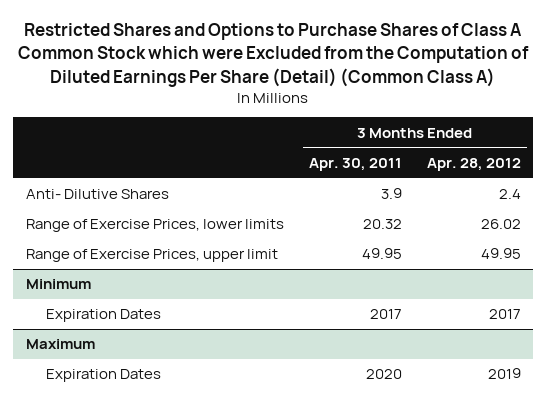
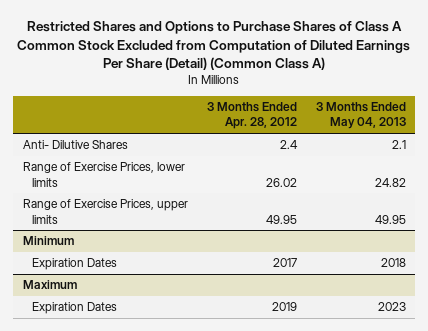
- Restricted Shares and Options to Purchase Shares of Class A Common Stock which were Excluded from the Computation of Diluted Earnings Per Share (Detail) (Common Class A)
+ Restricted Shares and Options to Purchase Shares of Class A Common Stock Excluded from Computation of Diluted Earnings Per Share (Detail) (Common Class A)
- | 3 Months Ended Apr. 30, 2011 | 3 Months Ended Apr. 28, 2012
+ | 3 Months Ended Apr. 28, 2012 | 3 Months Ended May 04, 2013
- Range of Exercise Prices, upper limit | 49.95 | 49.95
+ Range of Exercise Prices, upper limits | 49.95 | 49.95

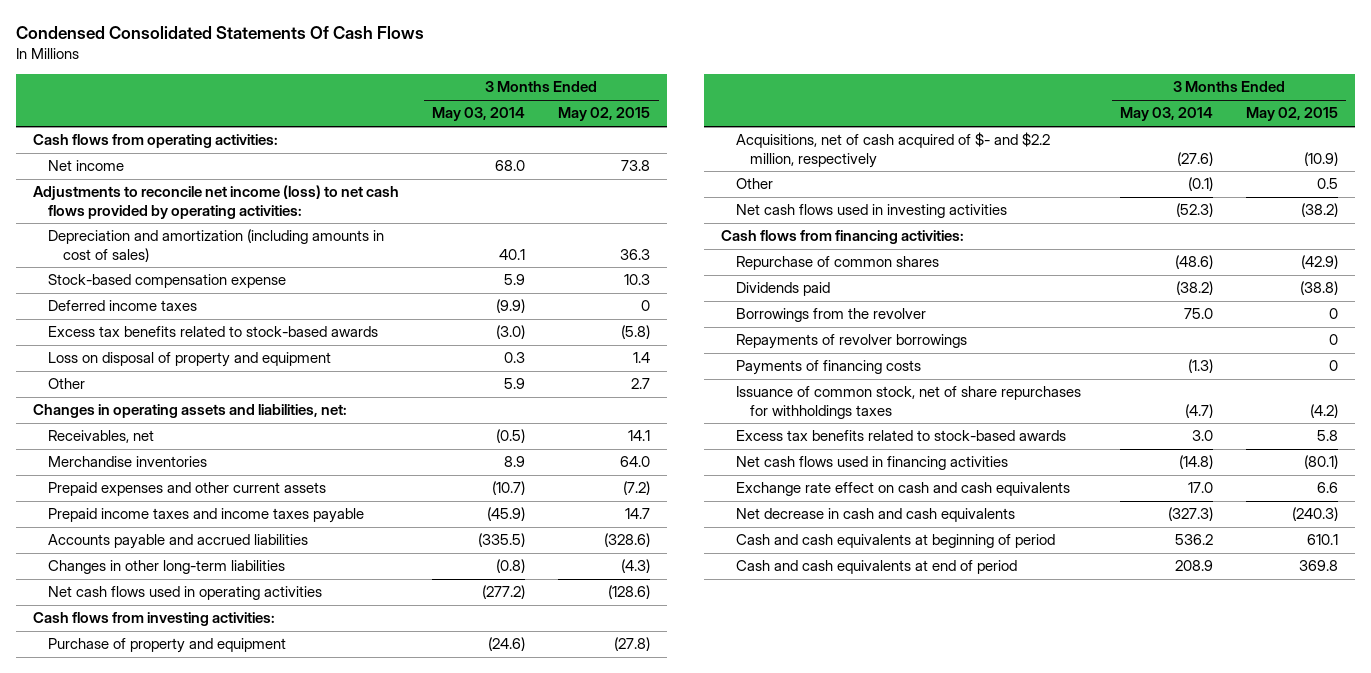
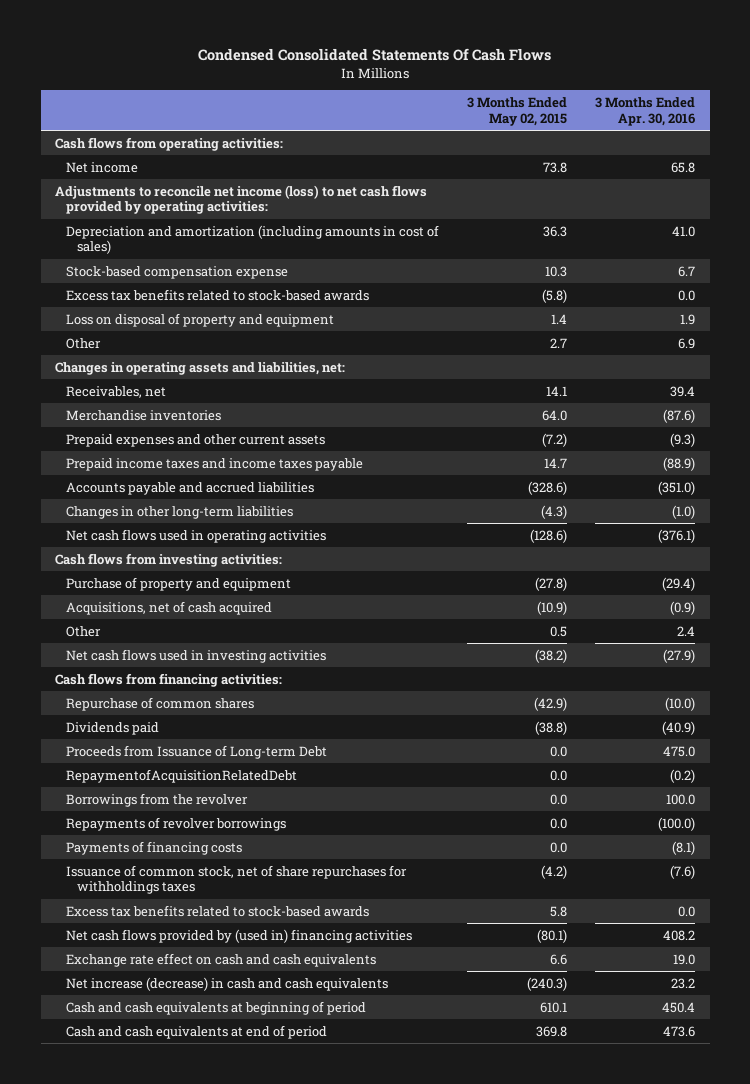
- | 3 Months Ended May 03, 2014 | 3 Months Ended May 02, 2015
+ | 3 Months Ended May 02, 2015 | 3 Months Ended Apr. 30, 2016
- Deferred income taxes | (9.9) | 0
- Acquisitions, net of cash acquired of $- and $2.2 million, respectively | (27.6) | (10.9)
+ Acquisitions, net of cash acquired | (10.9) | (0.9)
- Borrowings from the revolver | 75.0 | 0
- Repayments of revolver borrowings | | 0
- Payments of financing costs | (1.3) | 0
+ Proceeds from Issuance of Long-term Debt | 0.0 | 475.0
+ RepaymentofAcquisitionRelatedDebt | 0.0 | (0.2)
+ Borrowings from the revolver | 0.0 | 100.0
+ Repayments of revolver borrowings | 0.0 | (100.0)
+ Payments of financing costs | 0.0 | (8.1)
- Net cash flows used in financing activities | (14.8) | (80.1)
+ Net cash flows provided by (used in) financing activities | (80.1) | 408.2
- Net decrease in cash and cash equivalents | (327.3) | (240.3)
+ Net increase (decrease) in cash and cash equivalents | (240.3) | 23.2

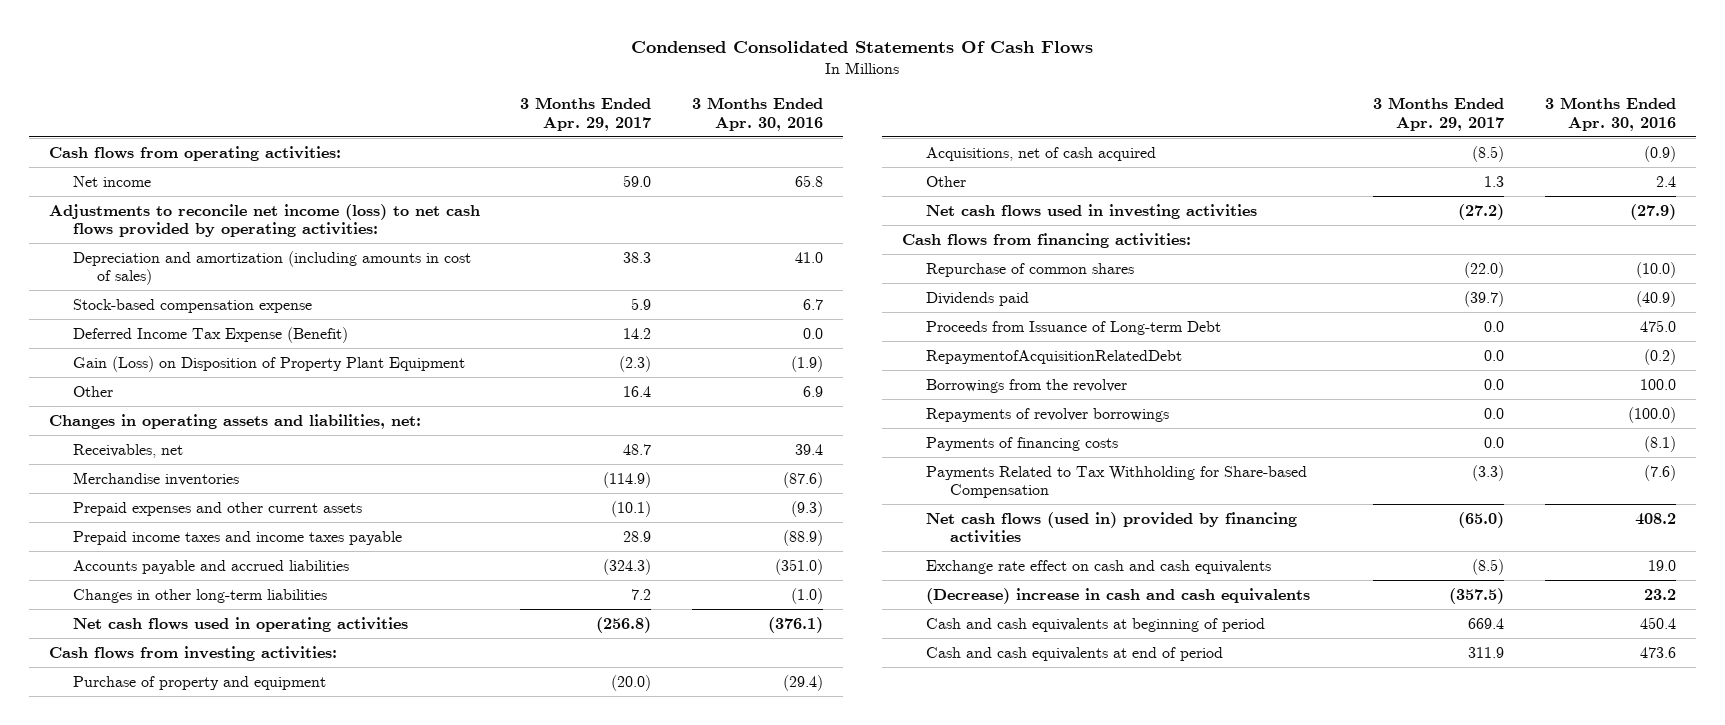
- | 3 Months Ended May 02, 2015 | 3 Months Ended Apr. 30, 2016
+ | 3 Months Ended Apr. 29, 2017 | 3 Months Ended Apr. 30, 2016
- Excess tax benefits related to stock-based awards | (5.8) | 0.0
- Loss on disposal of property and equipment | 1.4 | 1.9
+ Deferred Income Tax Expense (Benefit) | 14.2 | 0.0
+ Gain (Loss) on Disposition of Property Plant Equipment | (2.3) | (1.9)
- Issuance of common stock, net of share repurchases for withholdings taxes | (4.2) | (7.6)
- Excess tax benefits related to stock-based awards | 5.8 | 0.0
- Net cash flows provided by (used in) financing activities | (80.1) | 408.2
+ Payments Related to Tax Withholding for Share-based Compensation | (3.3) | (7.6)
+ Net cash flows (used in) provided by financing activities | (65.0) | 408.2
- Net increase (decrease) in cash and cash equivalents | (240.3) | 23.2
+ (Decrease) increase in cash and cash equivalents | (357.5) | 23.2

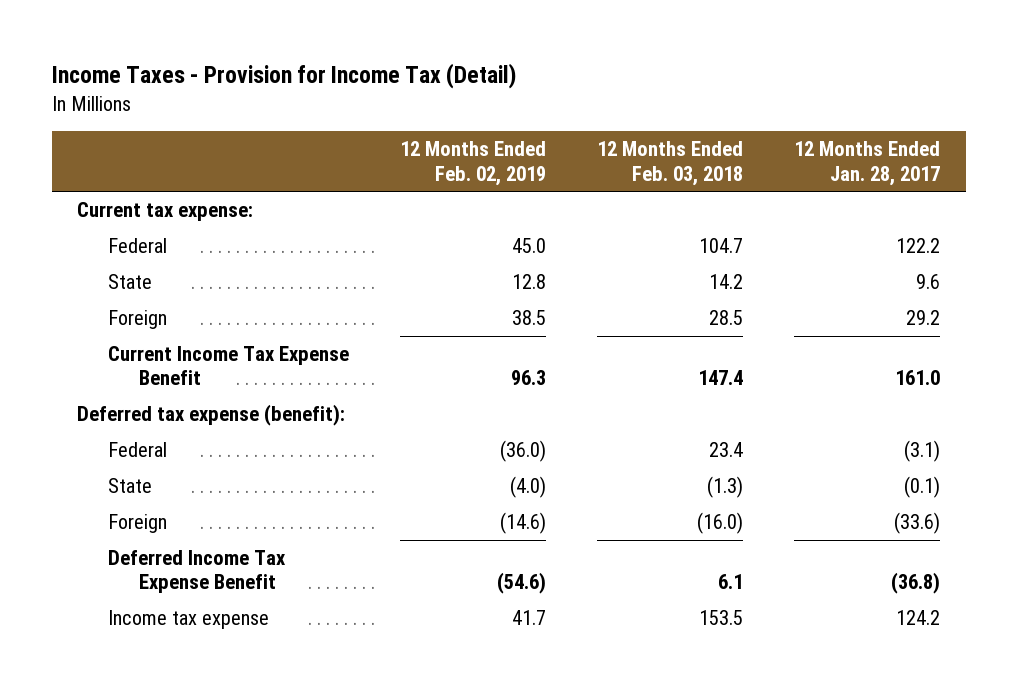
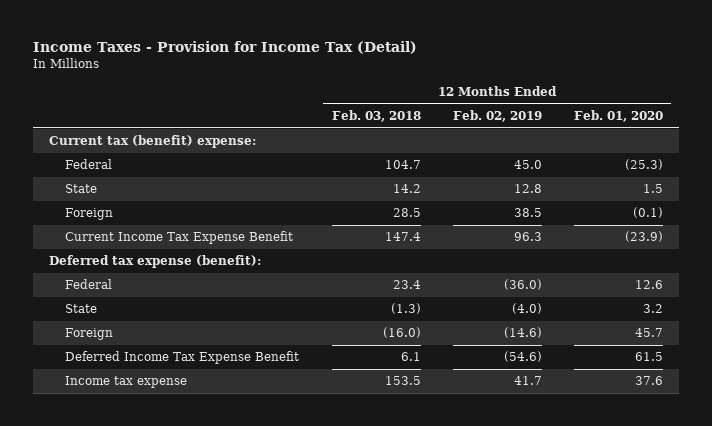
- | 12 Months Ended Feb. 02, 2019 | 12 Months Ended Feb. 03, 2018 | 12 Months Ended Jan. 28, 2017
+ | 12 Months Ended Feb. 03, 2018 | 12 Months Ended Feb. 02, 2019 | 12 Months Ended Feb. 01, 2020
- Current tax expense:
+ Current tax (benefit) expense:

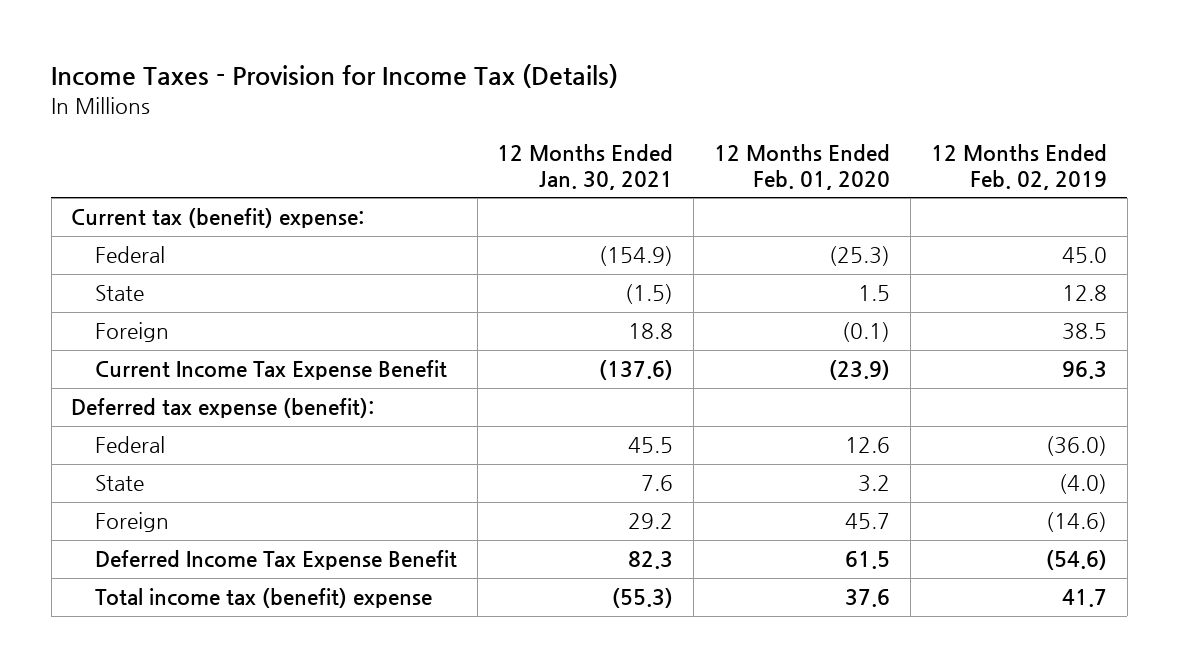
- Income Taxes - Provision for Income Tax (Detail)
+ Income Taxes - Provision for Income Tax (Details)
- | 12 Months Ended Feb. 03, 2018 | 12 Months Ended Feb. 02, 2019 | 12 Months Ended Feb. 01, 2020
+ | 12 Months Ended Jan. 30, 2021 | 12 Months Ended Feb. 01, 2020 | 12 Months Ended Feb. 02, 2019
- Income tax expense | 153.5 | 41.7 | 37.6
+ Total income tax (benefit) expense | (55.3) | 37.6 | 41.7

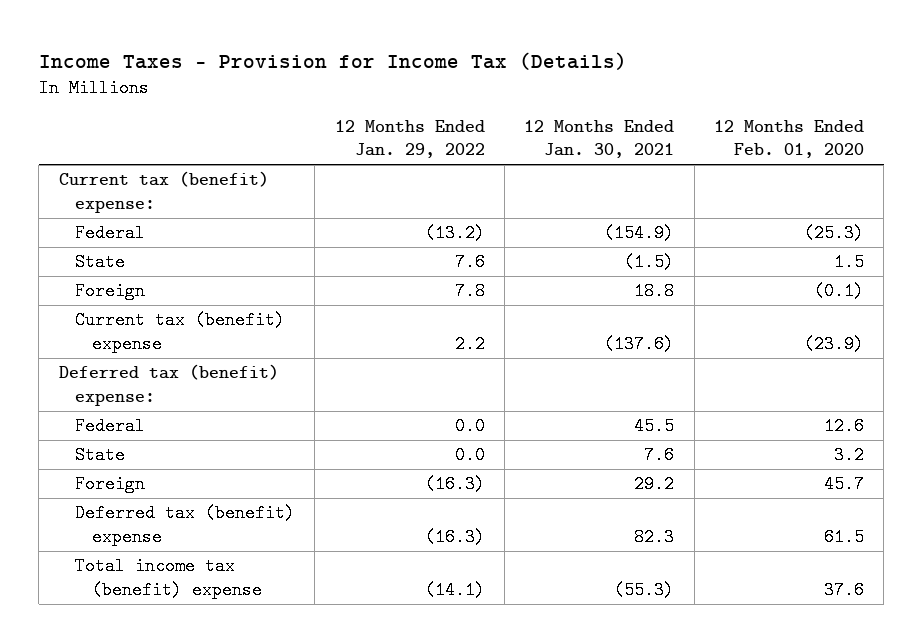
- | 12 Months Ended Jan. 30, 2021 | 12 Months Ended Feb. 01, 2020 | 12 Months Ended Feb. 02, 2019
+ | 12 Months Ended Jan. 29, 2022 | 12 Months Ended Jan. 30, 2021 | 12 Months Ended Feb. 01, 2020
- Current Income Tax Expense Benefit | (137.6) | (23.9) | 96.3
- Deferred tax expense (benefit):
+ Current tax (benefit) expense | 2.2 | (137.6) | (23.9)
+ Deferred tax (benefit) expense:
- Deferred Income Tax Expense Benefit | 82.3 | 61.5 | (54.6)
+ Deferred tax (benefit) expense | (16.3) | 82.3 | 61.5

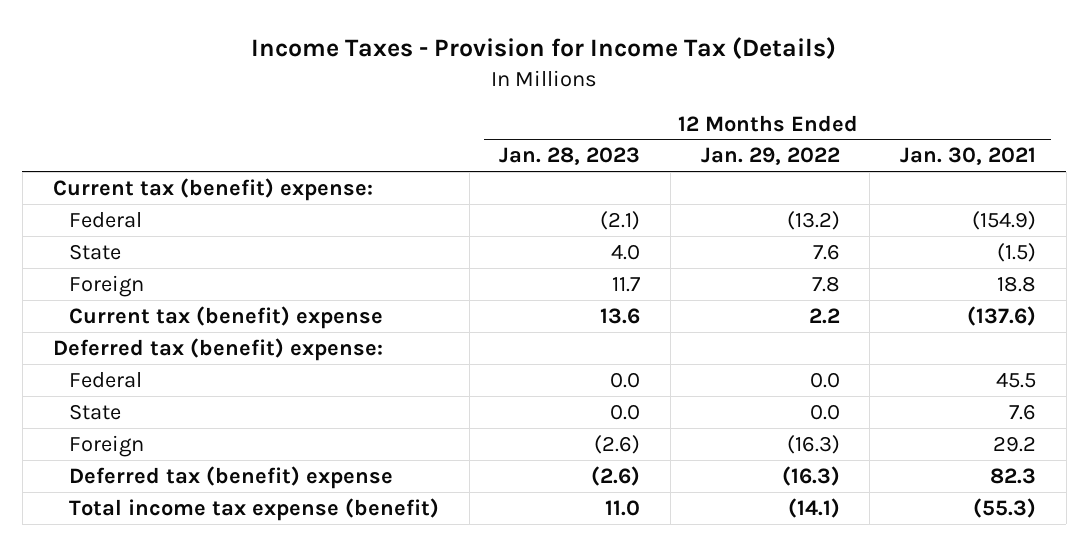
- | 12 Months Ended Jan. 29, 2022 | 12 Months Ended Jan. 30, 2021 | 12 Months Ended Feb. 01, 2020
+ | 12 Months Ended Jan. 28, 2023 | 12 Months Ended Jan. 29, 2022 | 12 Months Ended Jan. 30, 2021
- Total income tax (benefit) expense | (14.1) | (55.3) | 37.6
+ Total income tax expense (benefit) | 11.0 | (14.1) | (55.3)

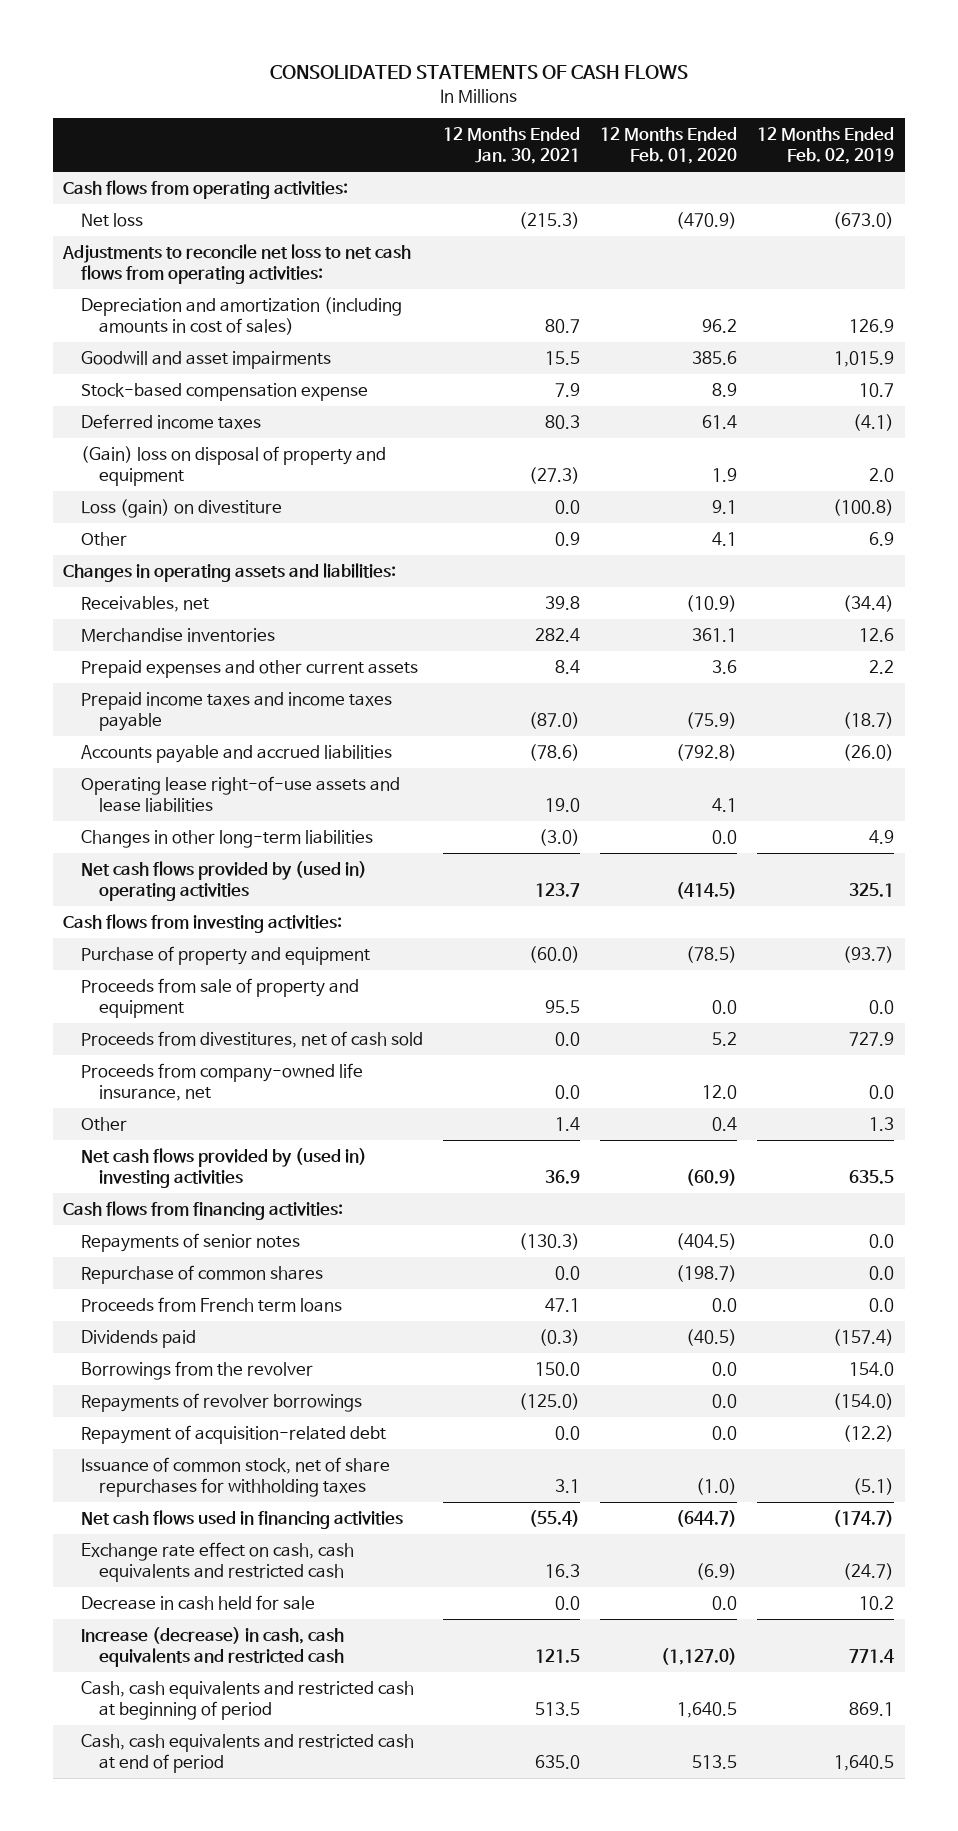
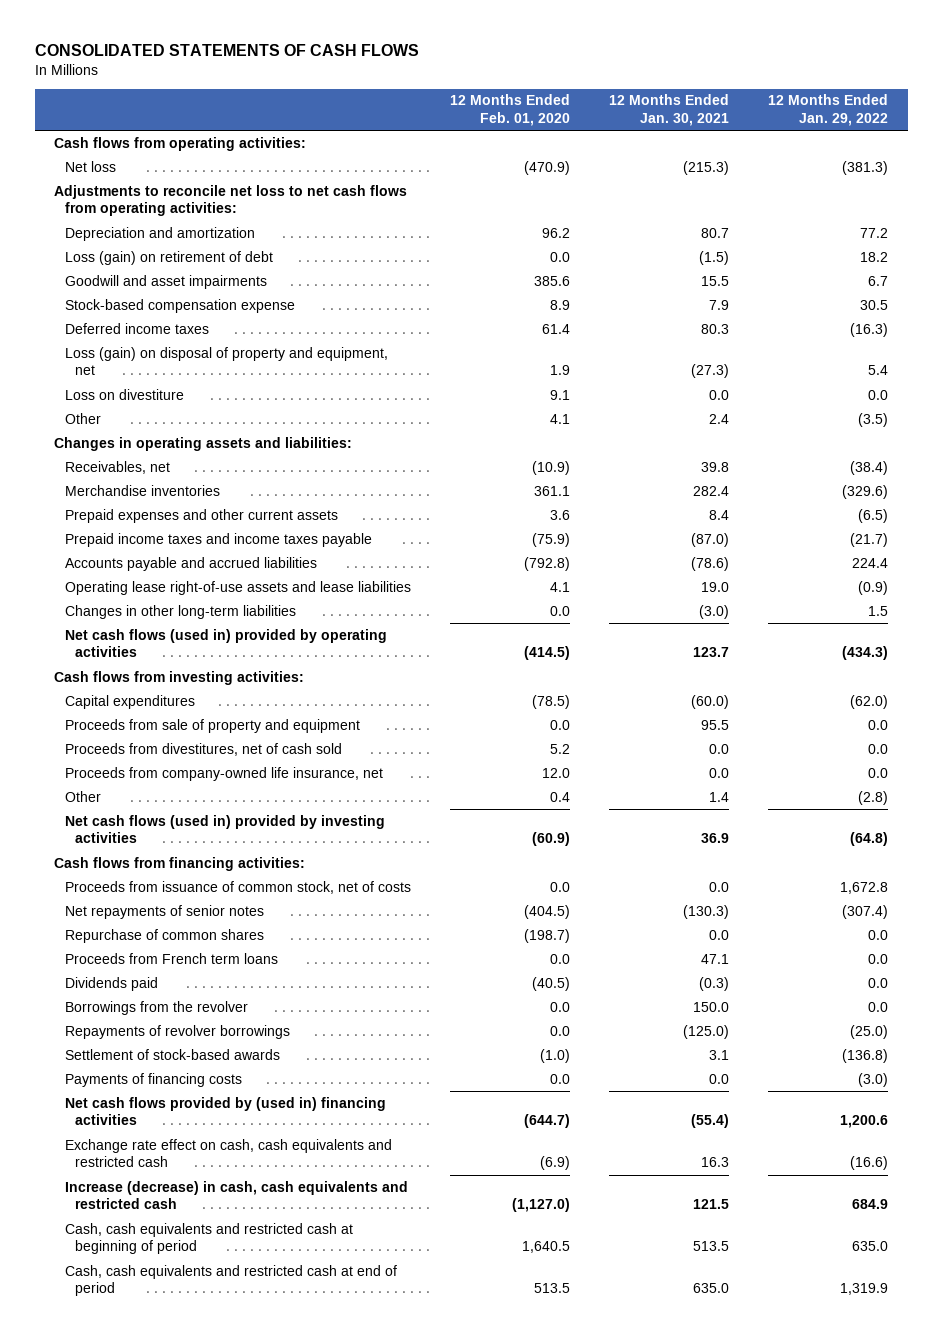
- | 12 Months Ended Jan. 30, 2021 | 12 Months Ended Feb. 01, 2020 | 12 Months Ended Feb. 02, 2019
+ | 12 Months Ended Feb. 01, 2020 | 12 Months Ended Jan. 30, 2021 | 12 Months Ended Jan. 29, 2022
- Depreciation and amortization (including amounts in cost of sales) | 80.7 | 96.2 | 126.9
+ Depreciation and amortization | 96.2 | 80.7 | 77.2
+ Loss (gain) on retirement of debt | 0.0 | (1.5) | 18.2
- (Gain) loss on disposal of property and equipment | (27.3) | 1.9 | 2.0
- Loss (gain) on divestiture | 0.0 | 9.1 | (100.8)
- Other | 0.9 | 4.1 | 6.9
+ Loss (gain) on disposal of property and equipment, net | 1.9 | (27.3) | 5.4
+ Loss on divestiture | 9.1 | 0.0 | 0.0
+ Other | 4.1 | 2.4 | (3.5)
- Net cash flows provided by (used in) operating activities | 123.7 | (414.5) | 325.1
+ Net cash flows (used in) provided by operating activities | (414.5) | 123.7 | (434.3)
- Purchase of property and equipment | (60.0) | (78.5) | (93.7)
+ Capital expenditures | (78.5) | (60.0) | (62.0)
- Net cash flows provided by (used in) investing activities | 36.9 | (60.9) | 635.5
+ Net cash flows (used in) provided by investing activities | (60.9) | 36.9 | (64.8)
- Repayments of senior notes | (130.3) | (404.5) | 0.0
+ Proceeds from issuance of common stock, net of costs | 0.0 | 0.0 | 1,672.8
+ Net repayments of senior notes | (404.5) | (130.3) | (307.4)
- Repayment of acquisition-related debt | 0.0 | 0.0 | (12.2)
- Issuance of common stock, net of share repurchases for withholding taxes | 3.1 | (1.0) | (5.1)
- Net cash flows used in financing activities | (55.4) | (644.7) | (174.7)
+ Settlement of stock-based awards | (1.0) | 3.1 | (136.8)
+ Payments of financing costs | 0.0 | 0.0 | (3.0)
+ Net cash flows provided by (used in) financing activities | (644.7) | (55.4) | 1,200.6
- Decrease in cash held for sale | 0.0 | 0.0 | 10.2

